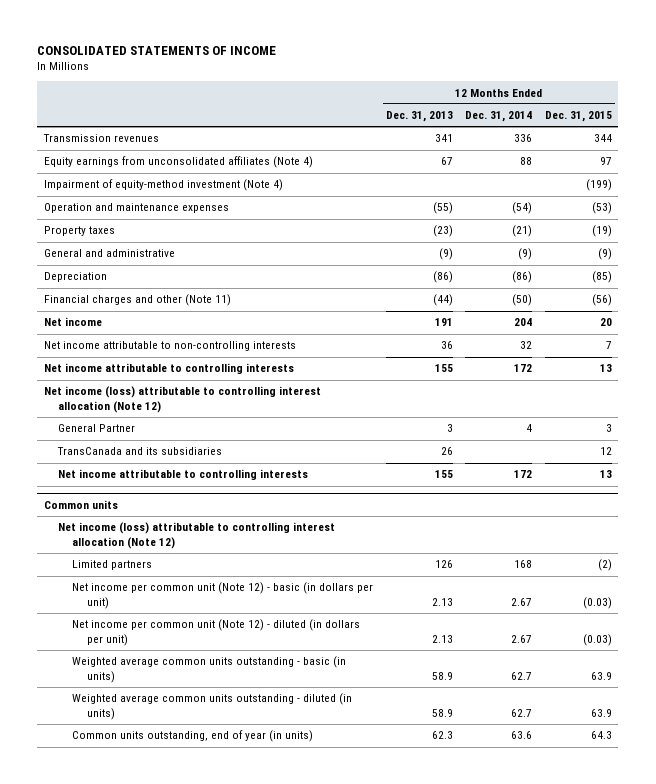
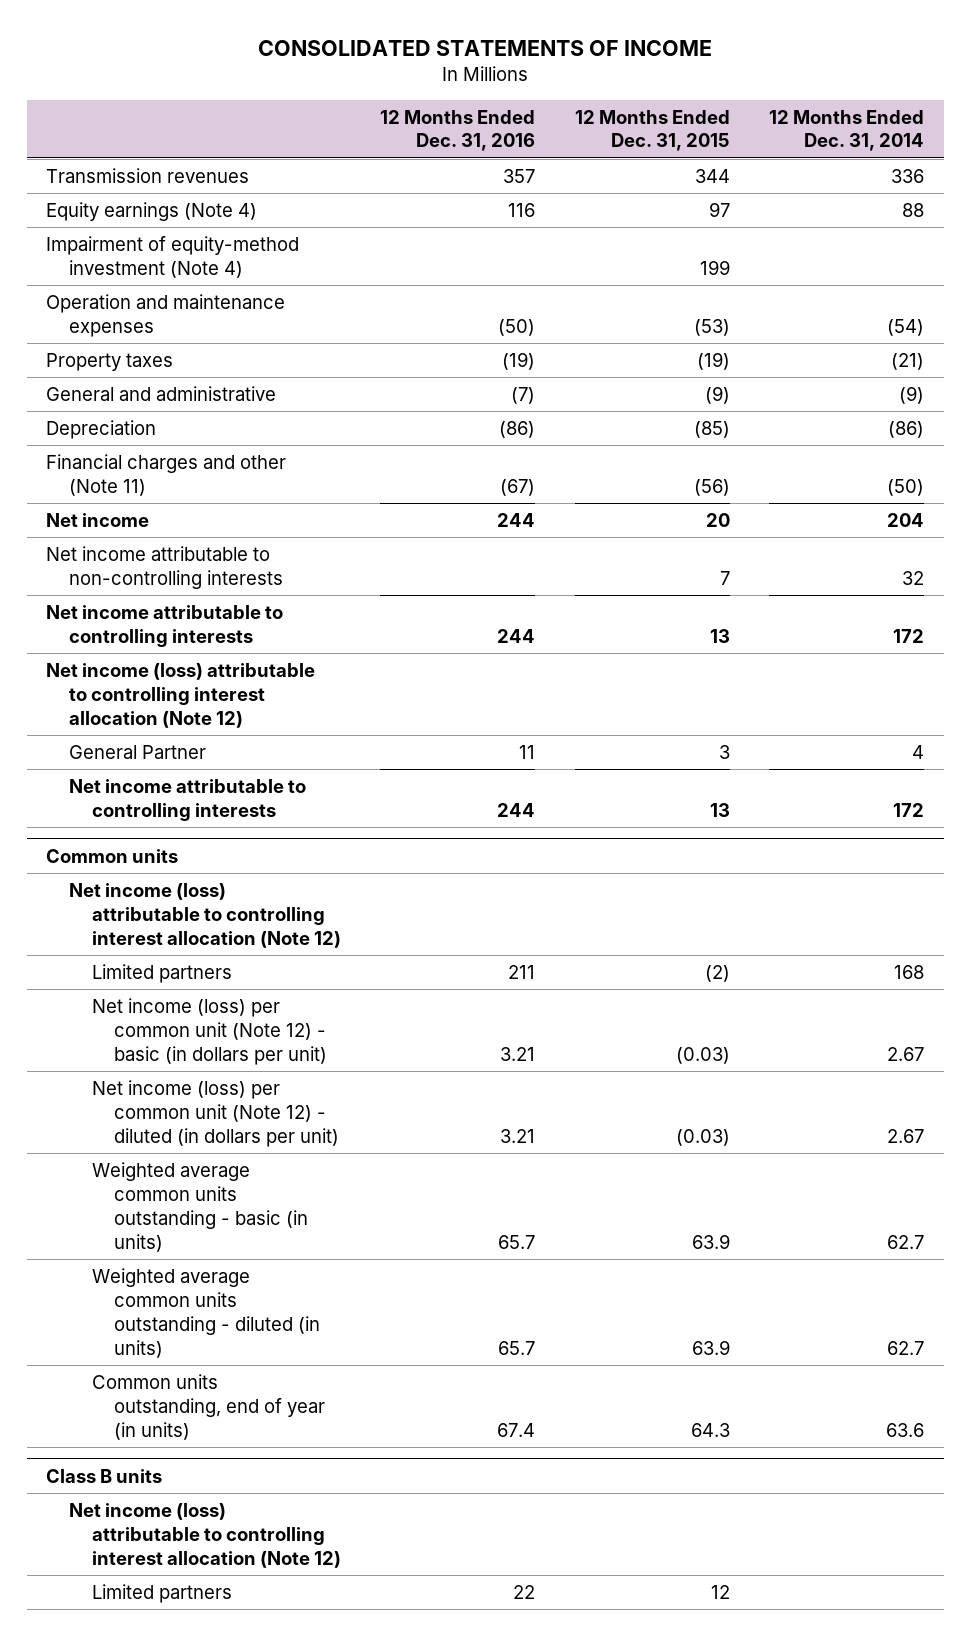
- | 12 Months Ended Dec. 31, 2013 | 12 Months Ended Dec. 31, 2014 | 12 Months Ended Dec. 31, 2015
+ | 12 Months Ended Dec. 31, 2016 | 12 Months Ended Dec. 31, 2015 | 12 Months Ended Dec. 31, 2014
- Equity earnings from unconsolidated affiliates (Note 4) | 67 | 88 | 97
- Impairment of equity-method investment (Note 4) | | | (199)
+ Equity earnings (Note 4) | 116 | 97 | 88
+ Impairment of equity-method investment (Note 4) | | 199 |
- TransCanada and its subsidiaries | 26 | | 12
@ Common units
- Net income per common unit (Note 12) - basic (in dollars per unit) | 2.13 | 2.67 | (0.03)
- Net income per common unit (Note 12) - diluted (in dollars per unit) | 2.13 | 2.67 | (0.03)
+ Net income (loss) per common unit (Note 12) - basic (in dollars per unit) | 3.21 | (0.03) | 2.67
+ Net income (loss) per common unit (Note 12) - diluted (in dollars per unit) | 3.21 | (0.03) | 2.67
+ Class B units
+ Net income (loss) attributable to controlling interest allocation (Note 12)
+ Limited partners | 22 | 12 |

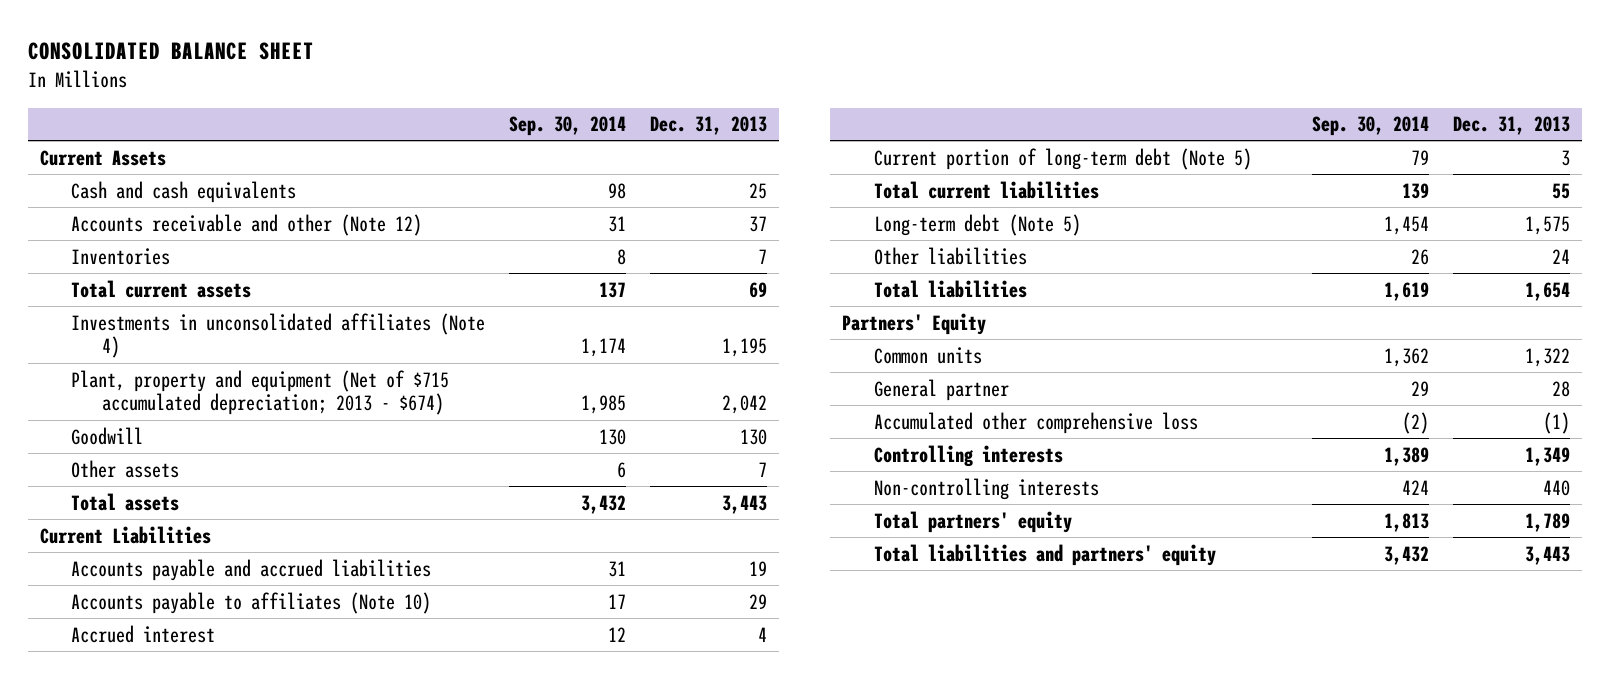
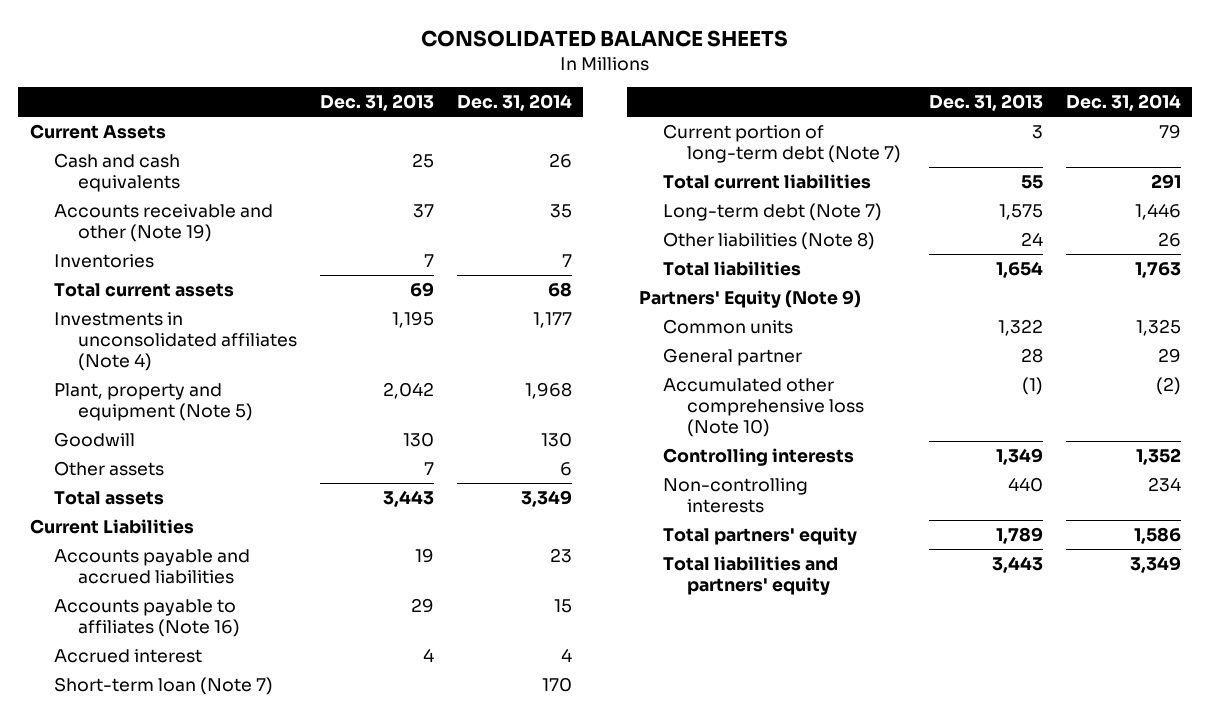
- CONSOLIDATED BALANCE SHEET
+ CONSOLIDATED BALANCE SHEETS
- | Sep. 30, 2014 | Dec. 31, 2013
+ | Dec. 31, 2013 | Dec. 31, 2014
- Accounts receivable and other (Note 12) | 31 | 37
+ Accounts receivable and other (Note 19) | 37 | 35
- Plant, property and equipment (Net of $715 accumulated depreciation; 2013 - $674) | 1,985 | 2,042
+ Plant, property and equipment (Note 5) | 2,042 | 1,968
- Accounts payable to affiliates (Note 10) | 17 | 29
+ Accounts payable to affiliates (Note 16) | 29 | 15
- Current portion of long-term debt (Note 5) | 79 | 3
+ Short-term loan (Note 7) | | 170
+ Current portion of long-term debt (Note 7) | 3 | 79
- Long-term debt (Note 5) | 1,454 | 1,575
- Other liabilities | 26 | 24
+ Long-term debt (Note 7) | 1,575 | 1,446
+ Other liabilities (Note 8) | 24 | 26
- Partners' Equity
+ Partners' Equity (Note 9)
- Accumulated other comprehensive loss | (2) | (1)
+ Accumulated other comprehensive loss (Note 10) | (1) | (2)

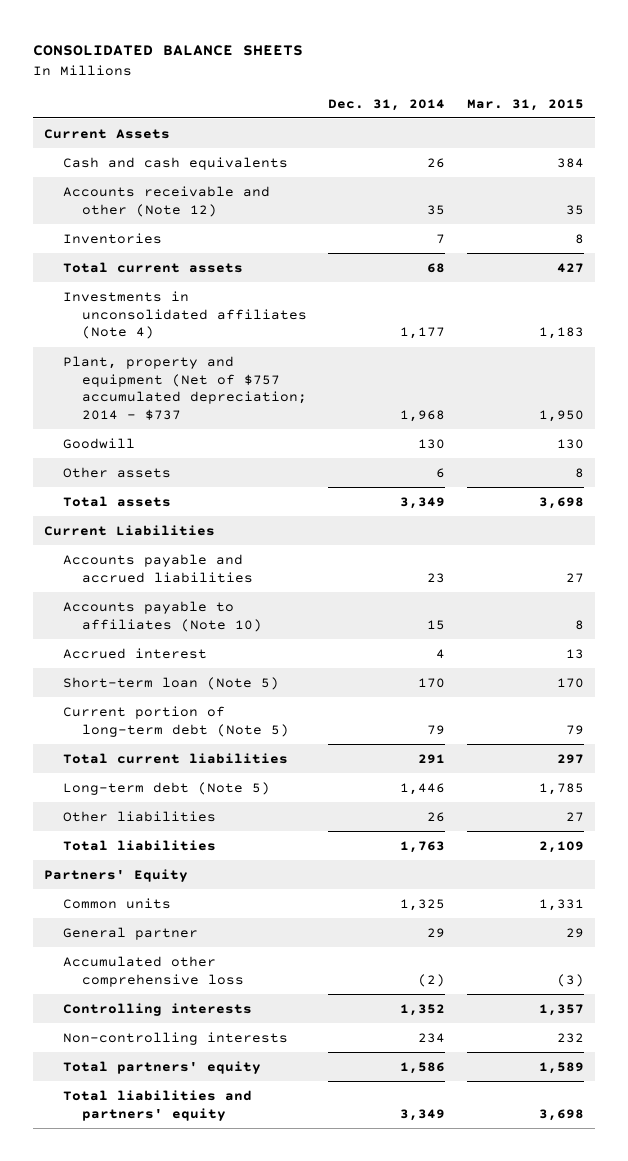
- | Dec. 31, 2013 | Dec. 31, 2014
+ | Dec. 31, 2014 | Mar. 31, 2015
- Accounts receivable and other (Note 19) | 37 | 35
+ Accounts receivable and other (Note 12) | 35 | 35
- Plant, property and equipment (Note 5) | 2,042 | 1,968
+ Plant, property and equipment (Net of $757 accumulated depreciation; 2014 - $737 | 1,968 | 1,950
- Accounts payable to affiliates (Note 16) | 29 | 15
+ Accounts payable to affiliates (Note 10) | 15 | 8
- Short-term loan (Note 7) | | 170
- Current portion of long-term debt (Note 7) | 3 | 79
+ Short-term loan (Note 5) | 170 | 170
+ Current portion of long-term debt (Note 5) | 79 | 79
- Long-term debt (Note 7) | 1,575 | 1,446
- Other liabilities (Note 8) | 24 | 26
+ Long-term debt (Note 5) | 1,446 | 1,785
+ Other liabilities | 26 | 27
- Partners' Equity (Note 9)
+ Partners' Equity
- Accumulated other comprehensive loss (Note 10) | (1) | (2)
+ Accumulated other comprehensive loss | (2) | (3)

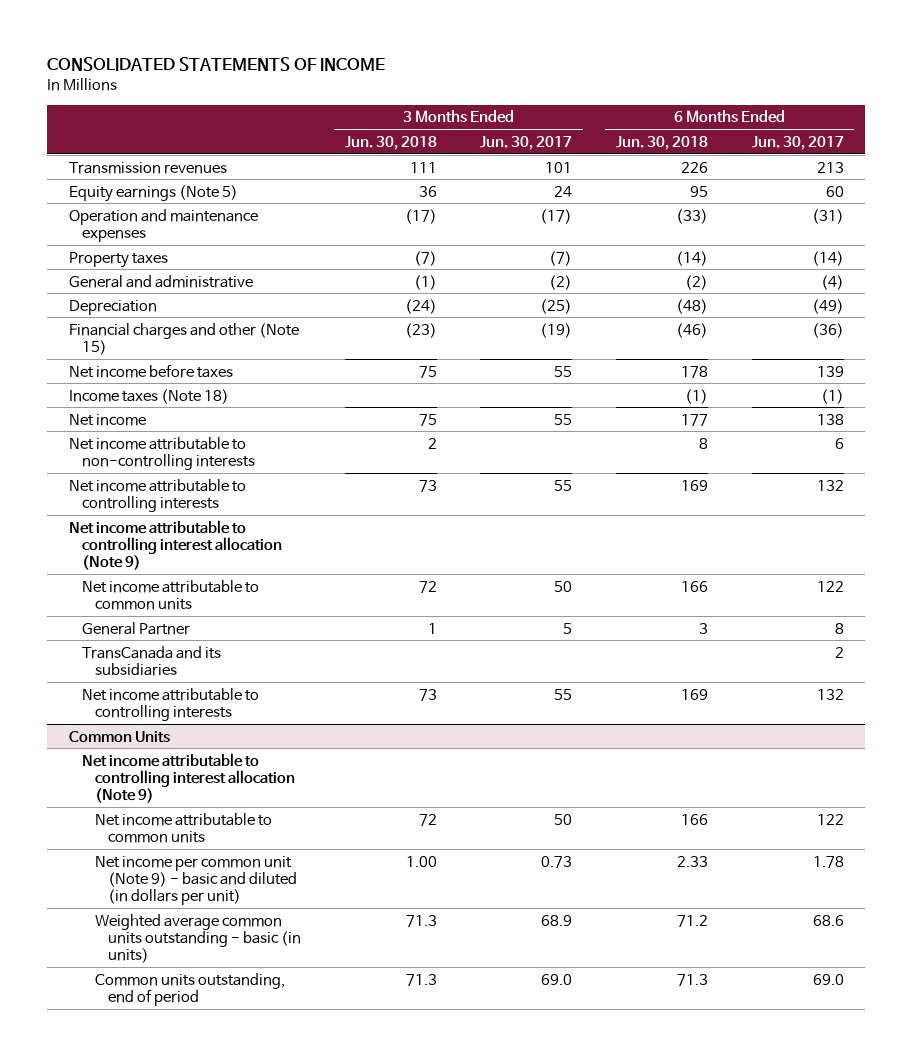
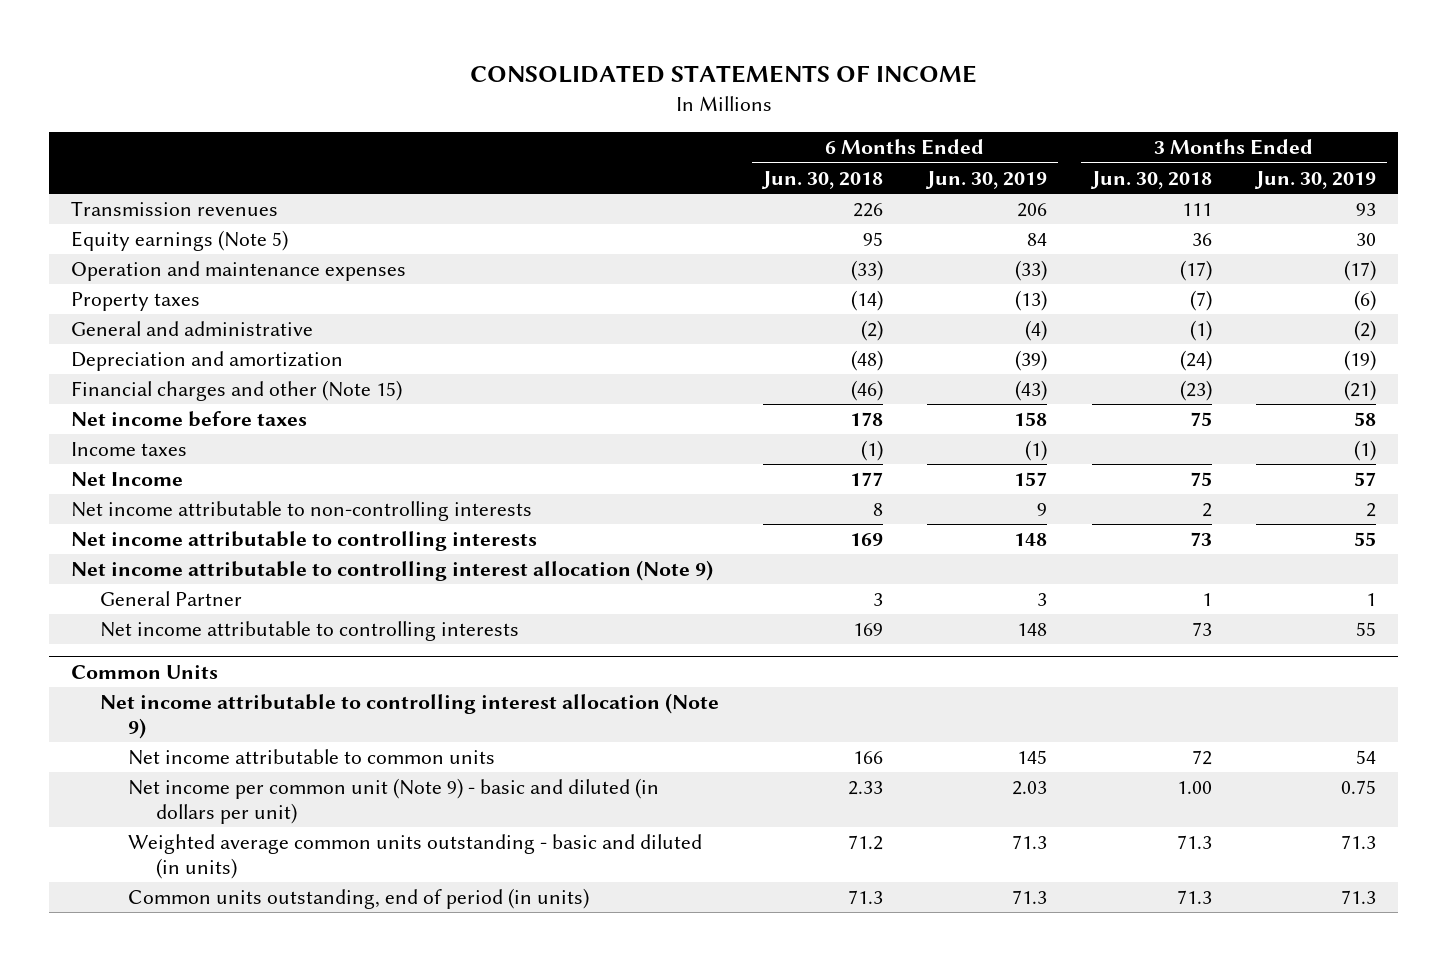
- | 3 Months Ended Jun. 30, 2018 | 3 Months Ended Jun. 30, 2017 | 6 Months Ended Jun. 30, 2018 | 6 Months Ended Jun. 30, 2017
+ | 6 Months Ended Jun. 30, 2018 | 6 Months Ended Jun. 30, 2019 | 3 Months Ended Jun. 30, 2018 | 3 Months Ended Jun. 30, 2019
- Depreciation | (24) | (25) | (48) | (49)
+ Depreciation and amortization | (48) | (39) | (24) | (19)
- Income taxes (Note 18) | | | (1) | (1)
- Net income | 75 | 55 | 177 | 138
+ Income taxes | (1) | (1) | | (1)
+ Net Income | 177 | 157 | 75 | 57
- Net income attributable to common units | 72 | 50 | 166 | 122
- TransCanada and its subsidiaries | | | | 2
@ Common Units
- Weighted average common units outstanding - basic (in units) | 71.3 | 68.9 | 71.2 | 68.6
- Common units outstanding, end of period | 71.3 | 69.0 | 71.3 | 69.0
+ Weighted average common units outstanding - basic and diluted (in units) | 71.2 | 71.3 | 71.3 | 71.3
+ Common units outstanding, end of period (in units) | 71.3 | 71.3 | 71.3 | 71.3

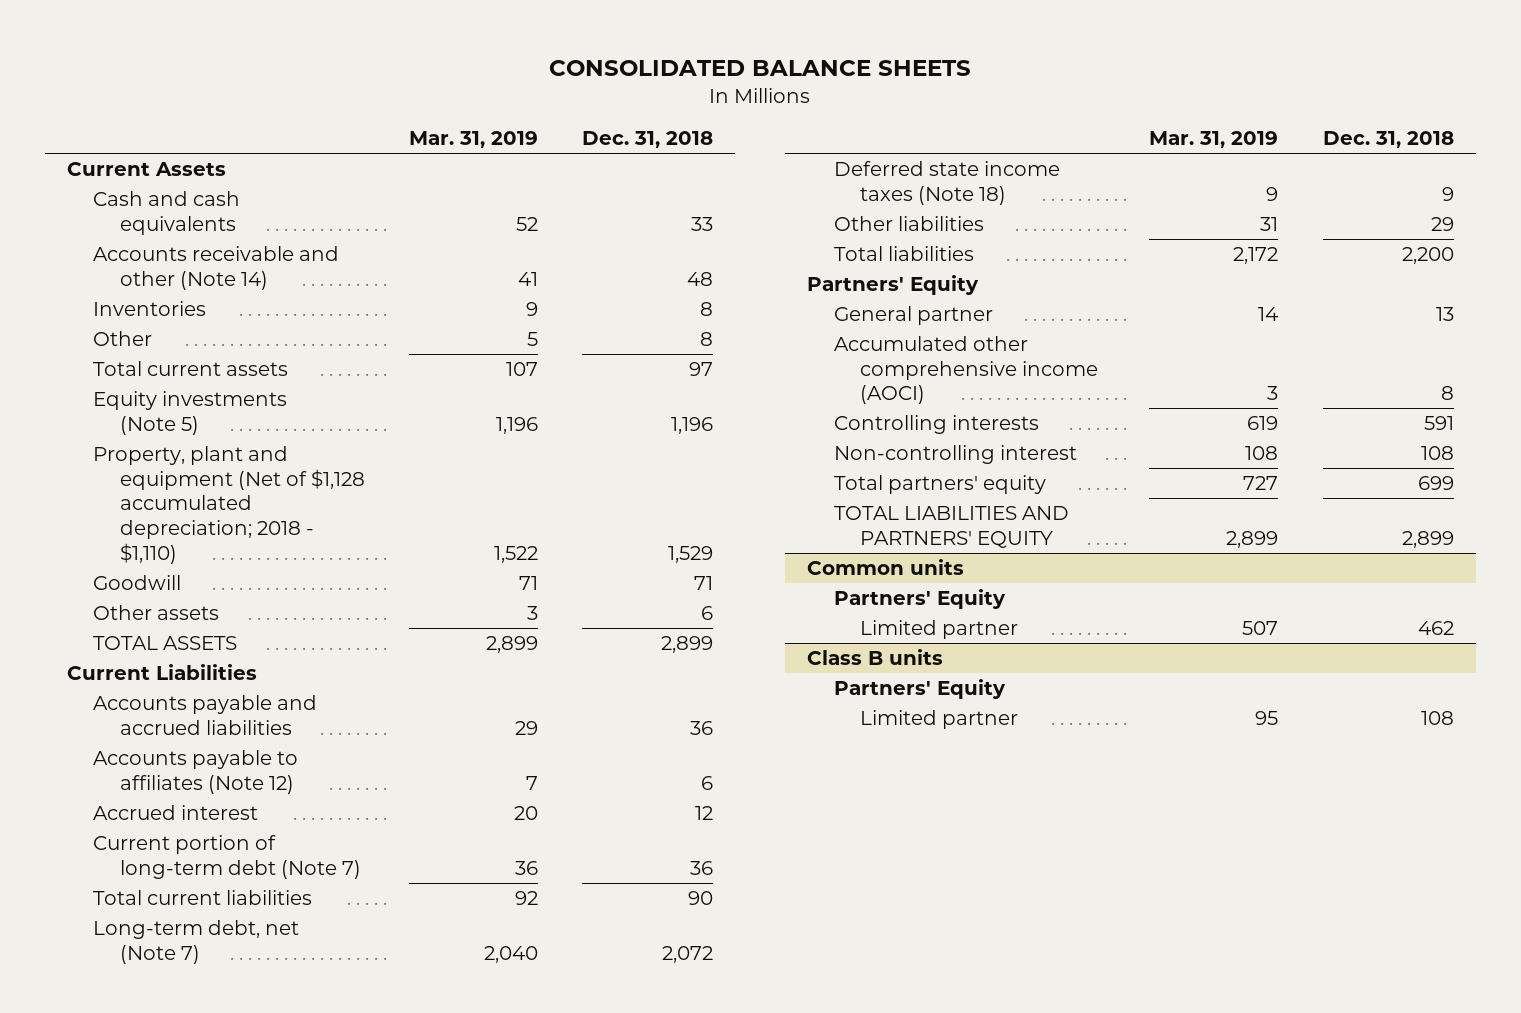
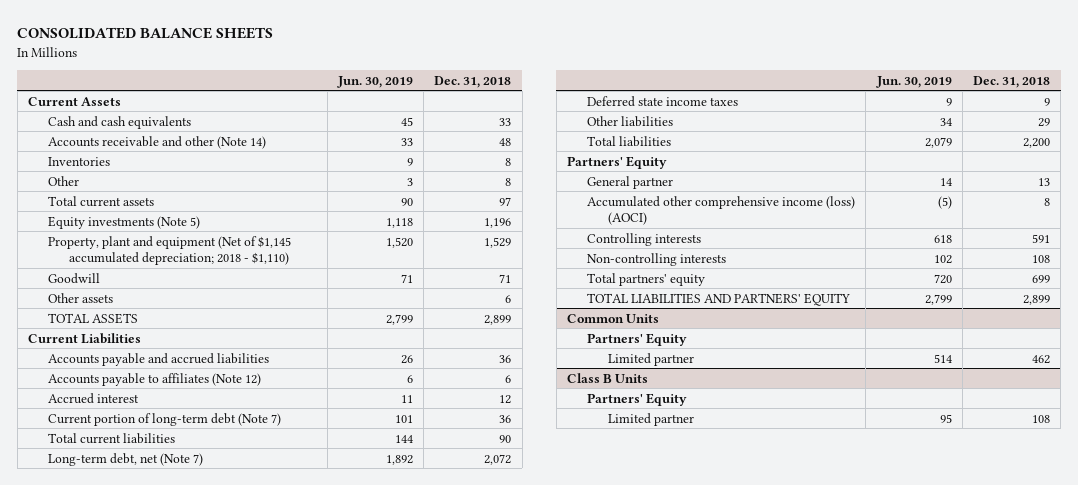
- | Mar. 31, 2019 | Dec. 31, 2018
+ | Jun. 30, 2019 | Dec. 31, 2018
- Property, plant and equipment (Net of $1,128 accumulated depreciation; 2018 - $1,110) | 1,522 | 1,529
+ Property, plant and equipment (Net of $1,145 accumulated depreciation; 2018 - $1,110) | 1,520 | 1,529
- Deferred state income taxes (Note 18) | 9 | 9
+ Deferred state income taxes | 9 | 9
- Accumulated other comprehensive income (AOCI) | 3 | 8
+ Accumulated other comprehensive income (loss) (AOCI) | (5) | 8
- Non-controlling interest | 108 | 108
+ Non-controlling interests | 102 | 108
- Common units
+ Common Units
- Class B units
+ Class B Units

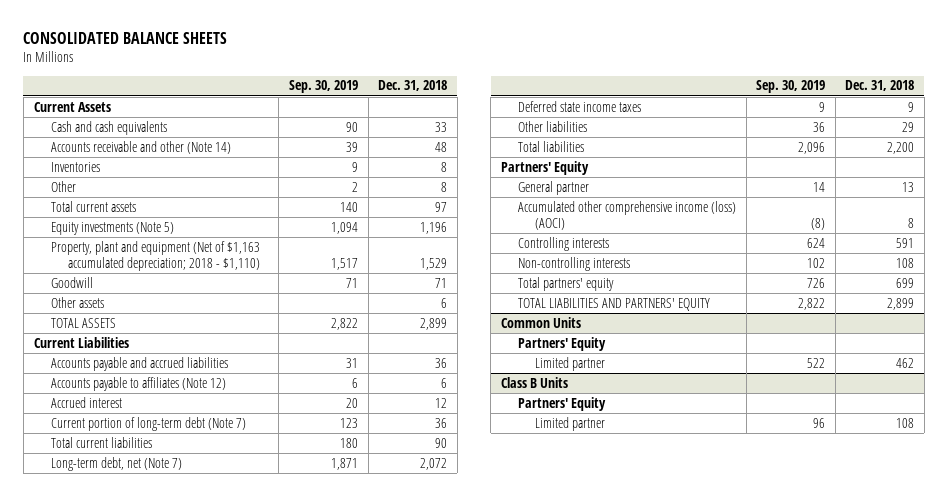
- | Jun. 30, 2019 | Dec. 31, 2018
+ | Sep. 30, 2019 | Dec. 31, 2018
- Property, plant and equipment (Net of $1,145 accumulated depreciation; 2018 - $1,110) | 1,520 | 1,529
+ Property, plant and equipment (Net of $1,163 accumulated depreciation; 2018 - $1,110) | 1,517 | 1,529

